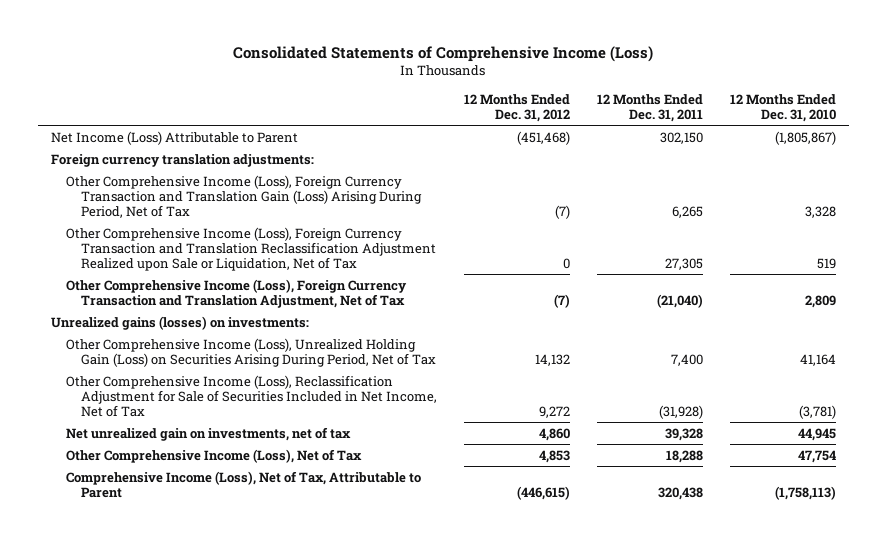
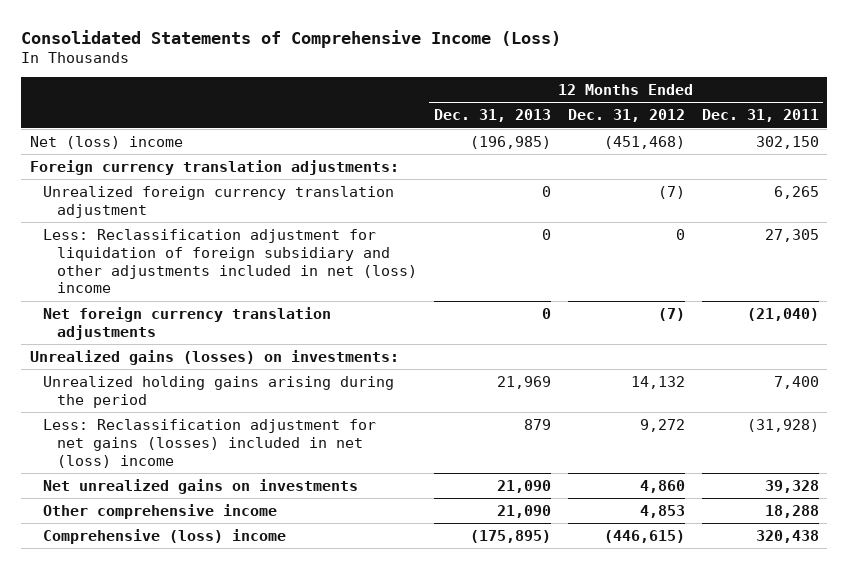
- | 12 Months Ended Dec. 31, 2012 | 12 Months Ended Dec. 31, 2011 | 12 Months Ended Dec. 31, 2010
+ | 12 Months Ended Dec. 31, 2013 | 12 Months Ended Dec. 31, 2012 | 12 Months Ended Dec. 31, 2011
- Net Income (Loss) Attributable to Parent | (451,468) | 302,150 | (1,805,867)
+ Net (loss) income | (196,985) | (451,468) | 302,150
- Other Comprehensive Income (Loss), Foreign Currency Transaction and Translation Gain (Loss) Arising During Period, Net of Tax | (7) | 6,265 | 3,328
- Other Comprehensive Income (Loss), Foreign Currency Transaction and Translation Reclassification Adjustment Realized upon Sale or Liquidation, Net of Tax | 0 | 27,305 | 519
- Other Comprehensive Income (Loss), Foreign Currency Transaction and Translation Adjustment, Net of Tax | (7) | (21,040) | 2,809
+ Unrealized foreign currency translation adjustment | 0 | (7) | 6,265
+ Less: Reclassification adjustment for liquidation of foreign subsidiary and other adjustments included in net (loss) income | 0 | 0 | 27,305
+ Net foreign currency translation adjustments | 0 | (7) | (21,040)
- Other Comprehensive Income (Loss), Unrealized Holding Gain (Loss) on Securities Arising During Period, Net of Tax | 14,132 | 7,400 | 41,164
- Other Comprehensive Income (Loss), Reclassification Adjustment for Sale of Securities Included in Net Income, Net of Tax | 9,272 | (31,928) | (3,781)
- Net unrealized gain on investments, net of tax | 4,860 | 39,328 | 44,945
- Other Comprehensive Income (Loss), Net of Tax | 4,853 | 18,288 | 47,754
- Comprehensive Income (Loss), Net of Tax, Attributable to Parent | (446,615) | 320,438 | (1,758,113)
+ Unrealized holding gains arising during the period | 21,969 | 14,132 | 7,400
+ Less: Reclassification adjustment for net gains (losses) included in net (loss) income | 879 | 9,272 | (31,928)
+ Net unrealized gains on investments | 21,090 | 4,860 | 39,328
+ Other comprehensive income | 21,090 | 4,853 | 18,288
+ Comprehensive (loss) income | (175,895) | (446,615) | 320,438

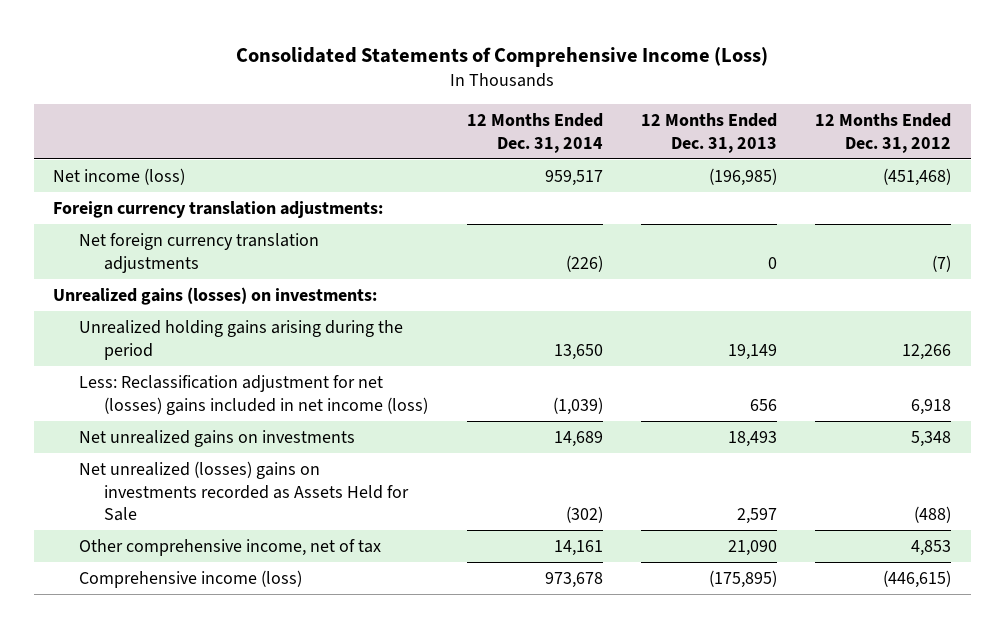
- | 12 Months Ended Dec. 31, 2013 | 12 Months Ended Dec. 31, 2012 | 12 Months Ended Dec. 31, 2011
+ | 12 Months Ended Dec. 31, 2014 | 12 Months Ended Dec. 31, 2013 | 12 Months Ended Dec. 31, 2012
- Net (loss) income | (196,985) | (451,468) | 302,150
+ Net income (loss) | 959,517 | (196,985) | (451,468)
- Unrealized foreign currency translation adjustment | 0 | (7) | 6,265
- Less: Reclassification adjustment for liquidation of foreign subsidiary and other adjustments included in net (loss) income | 0 | 0 | 27,305
- Unrealized holding gains arising during the period | 21,969 | 14,132 | 7,400
- Less: Reclassification adjustment for net gains (losses) included in net (loss) income | 879 | 9,272 | (31,928)
- Net unrealized gains on investments | 21,090 | 4,860 | 39,328
- Other comprehensive income | 21,090 | 4,853 | 18,288
- Comprehensive (loss) income | (175,895) | (446,615) | 320,438
+ Unrealized holding gains arising during the period | 13,650 | 19,149 | 12,266
+ Less: Reclassification adjustment for net (losses) gains included in net income (loss) | (1,039) | 656 | 6,918
+ Net unrealized gains on investments | 14,689 | 18,493 | 5,348
+ Net unrealized (losses) gains on investments recorded as Assets Held for Sale | (302) | 2,597 | (488)
+ Other comprehensive income, net of tax | 14,161 | 21,090 | 4,853
+ Comprehensive income (loss) | 973,678 | (175,895) | (446,615)

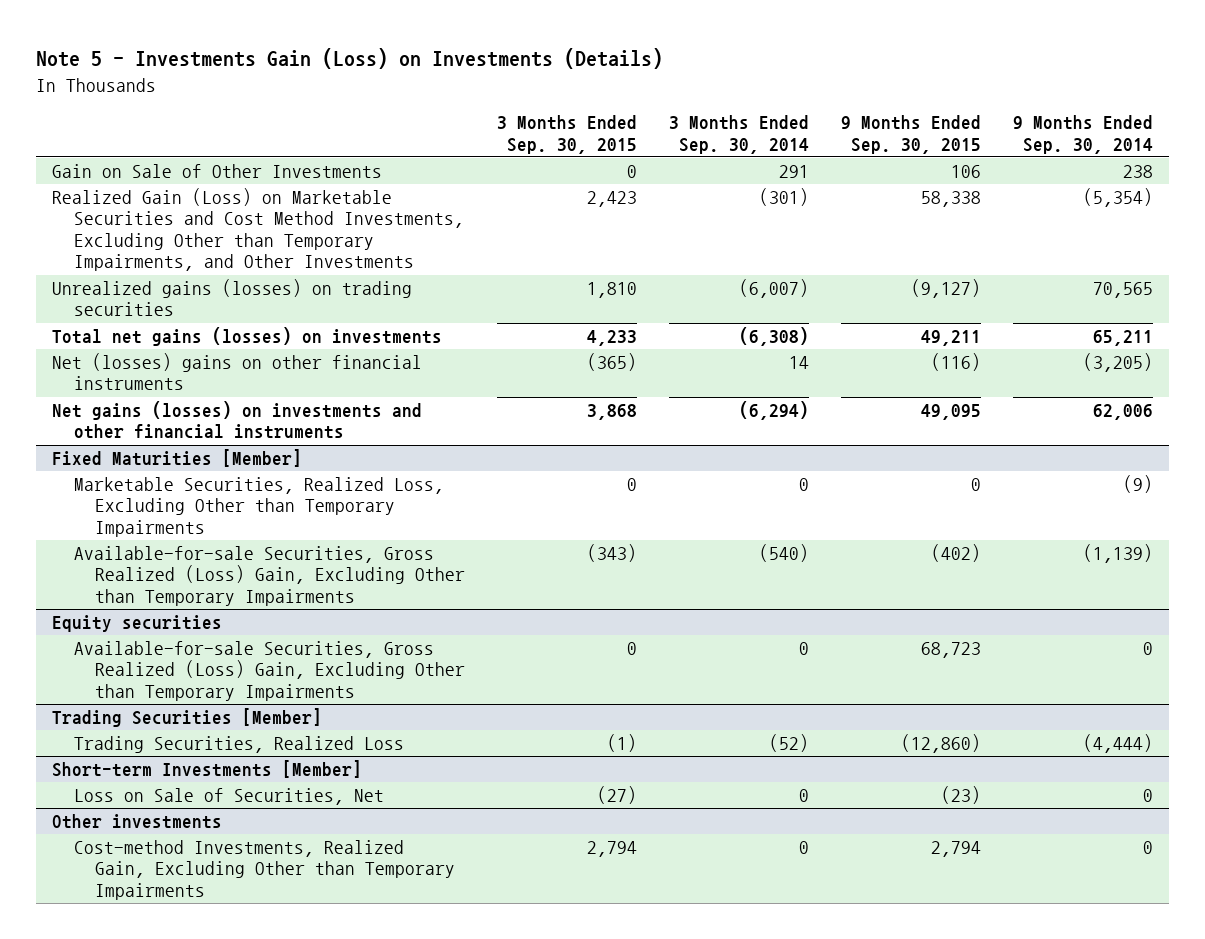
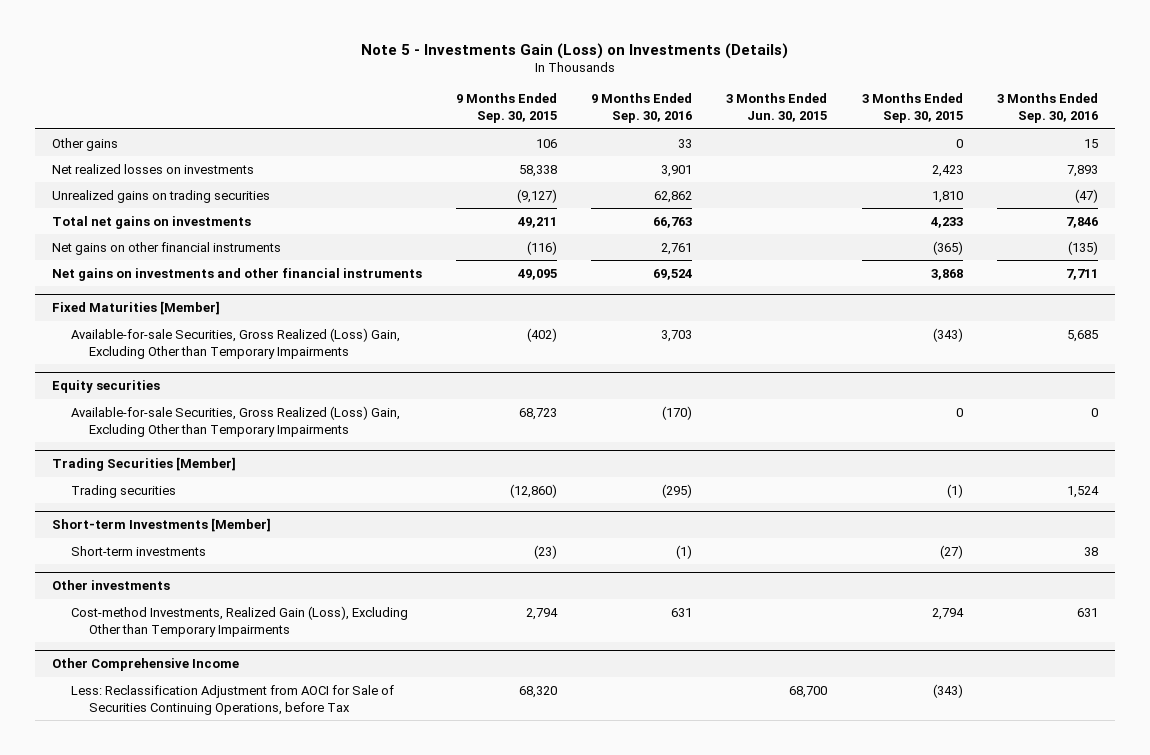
- | 3 Months Ended Sep. 30, 2015 | 3 Months Ended Sep. 30, 2014 | 9 Months Ended Sep. 30, 2015 | 9 Months Ended Sep. 30, 2014
+ | 9 Months Ended Sep. 30, 2015 | 9 Months Ended Sep. 30, 2016 | 3 Months Ended Jun. 30, 2015 | 3 Months Ended Sep. 30, 2015 | 3 Months Ended Sep. 30, 2016
- Gain on Sale of Other Investments | 0 | 291 | 106 | 238
- Realized Gain (Loss) on Marketable Securities and Cost Method Investments, Excluding Other than Temporary Impairments, and Other Investments | 2,423 | (301) | 58,338 | (5,354)
- Unrealized gains (losses) on trading securities | 1,810 | (6,007) | (9,127) | 70,565
- Total net gains (losses) on investments | 4,233 | (6,308) | 49,211 | 65,211
- Net (losses) gains on other financial instruments | (365) | 14 | (116) | (3,205)
- Net gains (losses) on investments and other financial instruments | 3,868 | (6,294) | 49,095 | 62,006
+ Other gains | 106 | 33 | | 0 | 15
+ Net realized losses on investments | 58,338 | 3,901 | | 2,423 | 7,893
+ Unrealized gains on trading securities | (9,127) | 62,862 | | 1,810 | (47)
+ Total net gains on investments | 49,211 | 66,763 | | 4,233 | 7,846
+ Net gains on other financial instruments | (116) | 2,761 | | (365) | (135)
+ Net gains on investments and other financial instruments | 49,095 | 69,524 | | 3,868 | 7,711
@ Fixed Maturities [Member]
- Marketable Securities, Realized Loss, Excluding Other than Temporary Impairments | 0 | 0 | 0 | (9)
@ Trading Securities [Member]
- Trading Securities, Realized Loss | (1) | (52) | (12,860) | (4,444)
+ Trading securities | (12,860) | (295) | | (1) | 1,524
@ Short-term Investments [Member]
- Loss on Sale of Securities, Net | (27) | 0 | (23) | 0
+ Short-term investments | (23) | (1) | | (27) | 38
@ Other investments
- Cost-method Investments, Realized Gain, Excluding Other than Temporary Impairments | 2,794 | 0 | 2,794 | 0
+ Cost-method Investments, Realized Gain (Loss), Excluding Other than Temporary Impairments | 2,794 | 631 | | 2,794 | 631
+ Other Comprehensive Income
+ Less: Reclassification Adjustment from AOCI for Sale of Securities Continuing Operations, before Tax | 68,320 | | 68,700 | (343) |

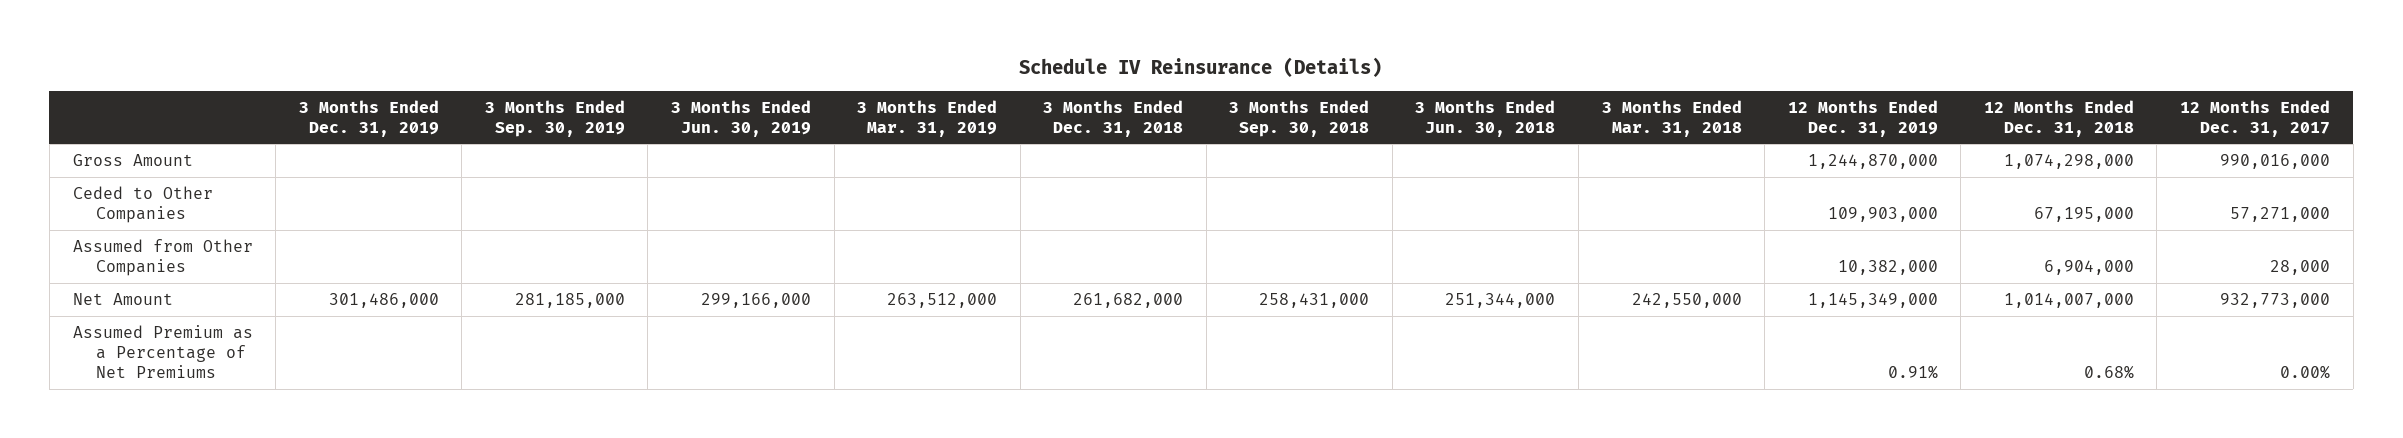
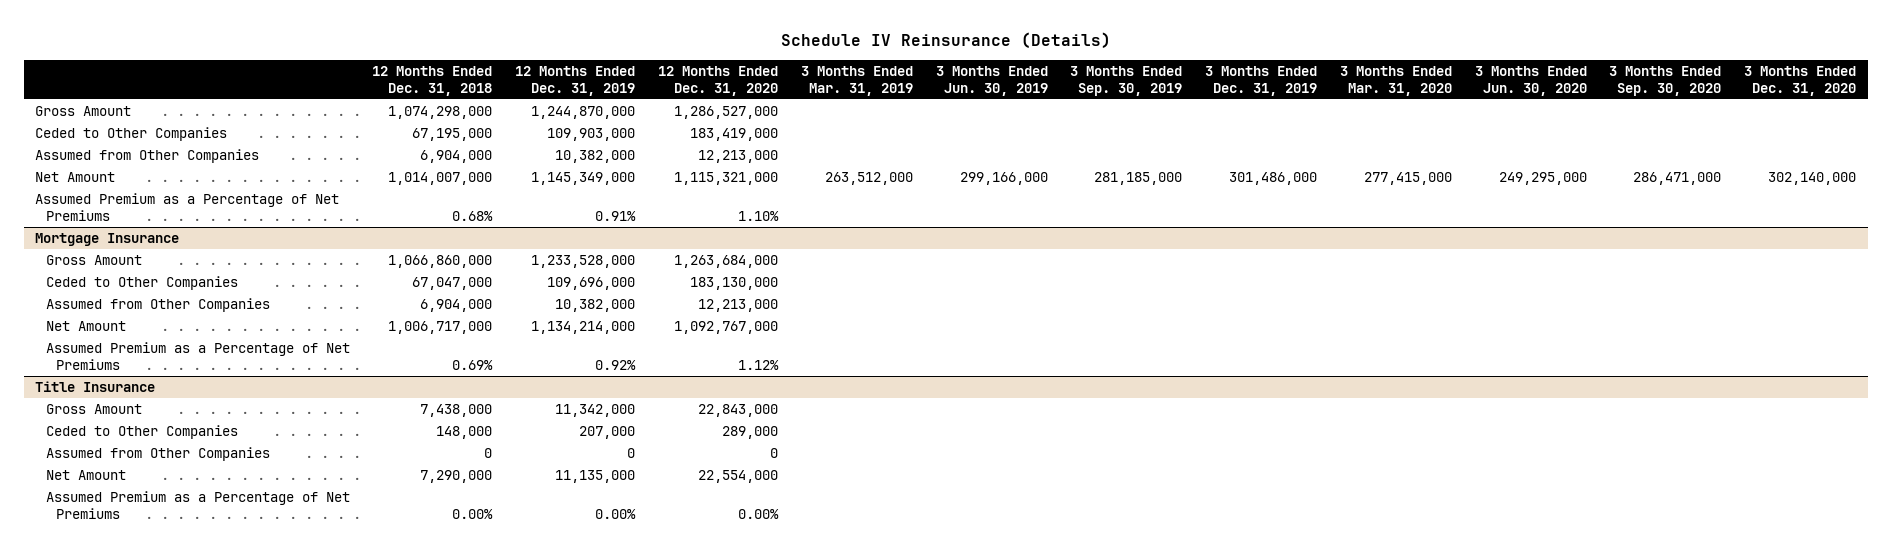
- | 3 Months Ended Dec. 31, 2019 | 3 Months Ended Sep. 30, 2019 | 3 Months Ended Jun. 30, 2019 | 3 Months Ended Mar. 31, 2019 | 3 Months Ended Dec. 31, 2018 | 3 Months Ended Sep. 30, 2018 | 3 Months Ended Jun. 30, 2018 | 3 Months Ended Mar. 31, 2018 | 12 Months Ended Dec. 31, 2019 | 12 Months Ended Dec. 31, 2018 | 12 Months Ended Dec. 31, 2017
+ | 12 Months Ended Dec. 31, 2018 | 12 Months Ended Dec. 31, 2019 | 12 Months Ended Dec. 31, 2020 | 3 Months Ended Mar. 31, 2019 | 3 Months Ended Jun. 30, 2019 | 3 Months Ended Sep. 30, 2019 | 3 Months Ended Dec. 31, 2019 | 3 Months Ended Mar. 31, 2020 | 3 Months Ended Jun. 30, 2020 | 3 Months Ended Sep. 30, 2020 | 3 Months Ended Dec. 31, 2020
+ Mortgage Insurance
+ Gross Amount | 1,066,860,000 | 1,233,528,000 | 1,263,684,000 | | | | | | | |
+ Ceded to Other Companies | 67,047,000 | 109,696,000 | 183,130,000 | | | | | | | |
+ Assumed from Other Companies | 6,904,000 | 10,382,000 | 12,213,000 | | | | | | | |
+ Net Amount | 1,006,717,000 | 1,134,214,000 | 1,092,767,000 | | | | | | | |
+ Assumed Premium as a Percentage of Net Premiums | 0.69% | 0.92% | 1.12% | | | | | | | |
+ Title Insurance
+ Gross Amount | 7,438,000 | 11,342,000 | 22,843,000 | | | | | | | |
+ Ceded to Other Companies | 148,000 | 207,000 | 289,000 | | | | | | | |
+ Assumed from Other Companies | 0 | 0 | 0 | | | | | | | |
+ Net Amount | 7,290,000 | 11,135,000 | 22,554,000 | | | | | | | |
+ Assumed Premium as a Percentage of Net Premiums | 0.00% | 0.00% | 0.00% | | | | | | | |

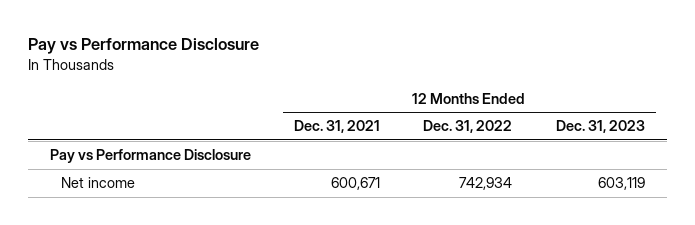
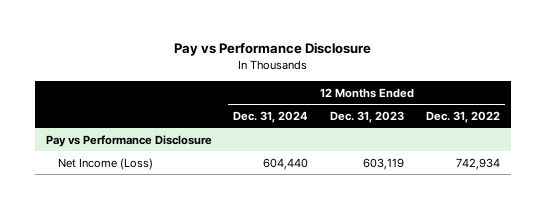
- | 12 Months Ended Dec. 31, 2021 | 12 Months Ended Dec. 31, 2022 | 12 Months Ended Dec. 31, 2023
+ | 12 Months Ended Dec. 31, 2024 | 12 Months Ended Dec. 31, 2023 | 12 Months Ended Dec. 31, 2022
- Net income | 600,671 | 742,934 | 603,119
+ Net Income (Loss) | 604,440 | 603,119 | 742,934

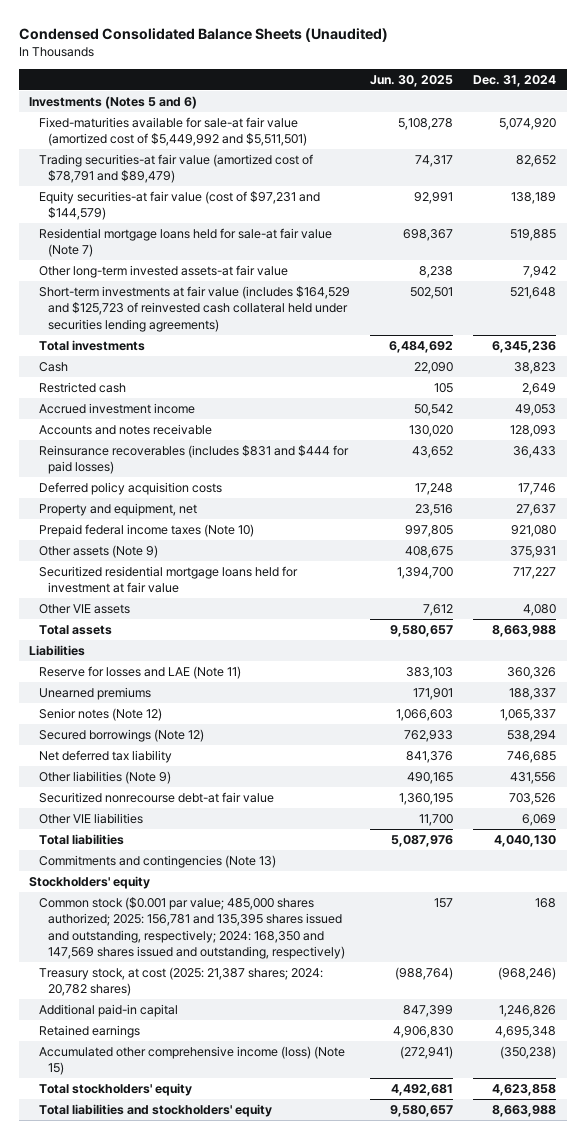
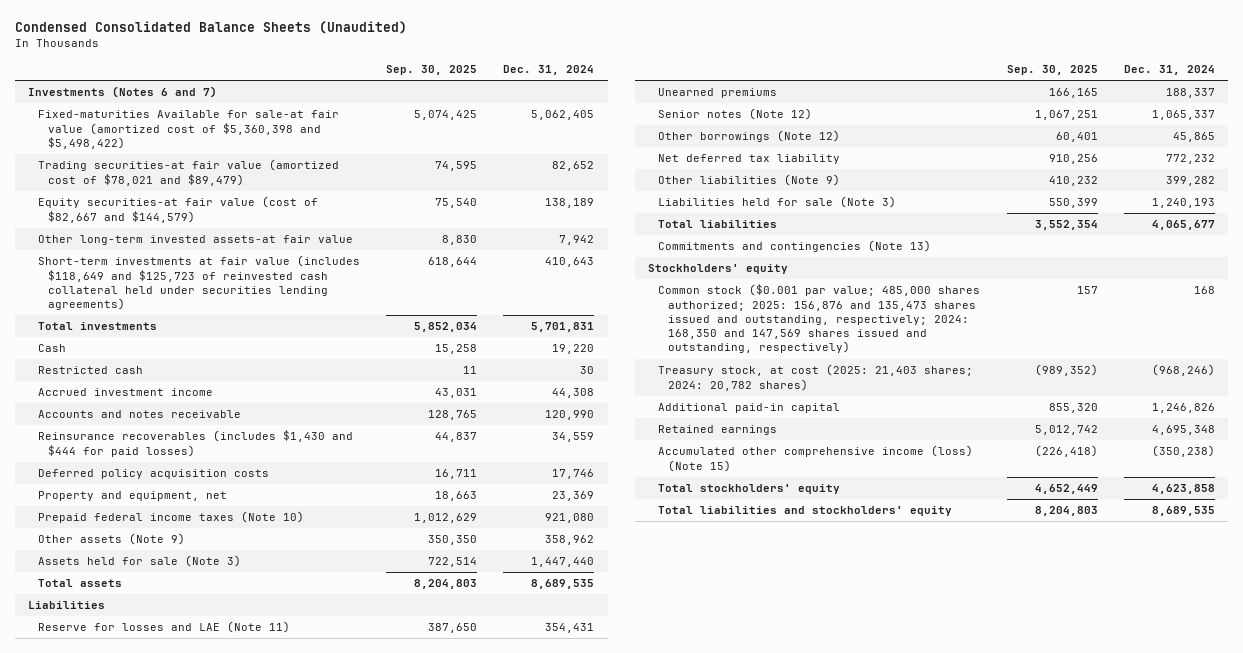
- | Jun. 30, 2025 | Dec. 31, 2024
+ | Sep. 30, 2025 | Dec. 31, 2024
- Investments (Notes 5 and 6)
- Fixed-maturities available for sale-at fair value (amortized cost of $5,449,992 and $5,511,501) | 5,108,278 | 5,074,920
- Trading securities-at fair value (amortized cost of $78,791 and $89,479) | 74,317 | 82,652
- Equity securities-at fair value (cost of $97,231 and $144,579) | 92,991 | 138,189
- Residential mortgage loans held for sale-at fair value (Note 7) | 698,367 | 519,885
+ Investments (Notes 6 and 7)
+ Fixed-maturities Available for sale-at fair value (amortized cost of $5,360,398 and $5,498,422) | 5,074,425 | 5,062,405
+ Trading securities-at fair value (amortized cost of $78,021 and $89,479) | 74,595 | 82,652
+ Equity securities-at fair value (cost of $82,667 and $144,579) | 75,540 | 138,189
- Short-term investments at fair value (includes $164,529 and $125,723 of reinvested cash collateral held under securities lending agreements) | 502,501 | 521,648
- Total investments | 6,484,692 | 6,345,236
- Cash | 22,090 | 38,823
- Restricted cash | 105 | 2,649
- Accrued investment income | 50,542 | 49,053
- Accounts and notes receivable | 130,020 | 128,093
- Reinsurance recoverables (includes $831 and $444 for paid losses) | 43,652 | 36,433
+ Short-term investments at fair value (includes $118,649 and $125,723 of reinvested cash collateral held under securities lending agreements) | 618,644 | 410,643
+ Total investments | 5,852,034 | 5,701,831
+ Cash | 15,258 | 19,220
+ Restricted cash | 11 | 30
+ Accrued investment income | 43,031 | 44,308
+ Accounts and notes receivable | 128,765 | 120,990
+ Reinsurance recoverables (includes $1,430 and $444 for paid losses) | 44,837 | 34,559
- Property and equipment, net | 23,516 | 27,637
+ Property and equipment, net | 18,663 | 23,369
- Other assets (Note 9) | 408,675 | 375,931
- Securitized residential mortgage loans held for investment at fair value | 1,394,700 | 717,227
- Other VIE assets | 7,612 | 4,080
- Total assets | 9,580,657 | 8,663,988
+ Other assets (Note 9) | 350,350 | 358,962
+ Assets held for sale (Note 3) | 722,514 | 1,447,440
+ Total assets | 8,204,803 | 8,689,535
- Reserve for losses and LAE (Note 11) | 383,103 | 360,326
+ Reserve for losses and LAE (Note 11) | 387,650 | 354,431
- Secured borrowings (Note 12) | 762,933 | 538,294
- Net deferred tax liability | 841,376 | 746,685
- Other liabilities (Note 9) | 490,165 | 431,556
- Securitized nonrecourse debt-at fair value | 1,360,195 | 703,526
- Other VIE liabilities | 11,700 | 6,069
- Total liabilities | 5,087,976 | 4,040,130
+ Other borrowings (Note 12) | 60,401 | 45,865
+ Net deferred tax liability | 910,256 | 772,232
+ Other liabilities (Note 9) | 410,232 | 399,282
+ Liabilities held for sale (Note 3) | 550,399 | 1,240,193
+ Total liabilities | 3,552,354 | 4,065,677
- Common stock ($0.001 par value; 485,000 shares authorized; 2025: 156,781 and 135,395 shares issued and outstanding, respectively; 2024: 168,350 and 147,569 shares issued and outstanding, respectively) | 157 | 168
- Treasury stock, at cost (2025: 21,387 shares; 2024: 20,782 shares) | (988,764) | (968,246)
+ Common stock ($0.001 par value; 485,000 shares authorized; 2025: 156,876 and 135,473 shares issued and outstanding, respectively; 2024: 168,350 and 147,569 shares issued and outstanding, respectively) | 157 | 168
+ Treasury stock, at cost (2025: 21,403 shares; 2024: 20,782 shares) | (989,352) | (968,246)
- Total liabilities and stockholders' equity | 9,580,657 | 8,663,988
+ Total liabilities and stockholders' equity | 8,204,803 | 8,689,535

